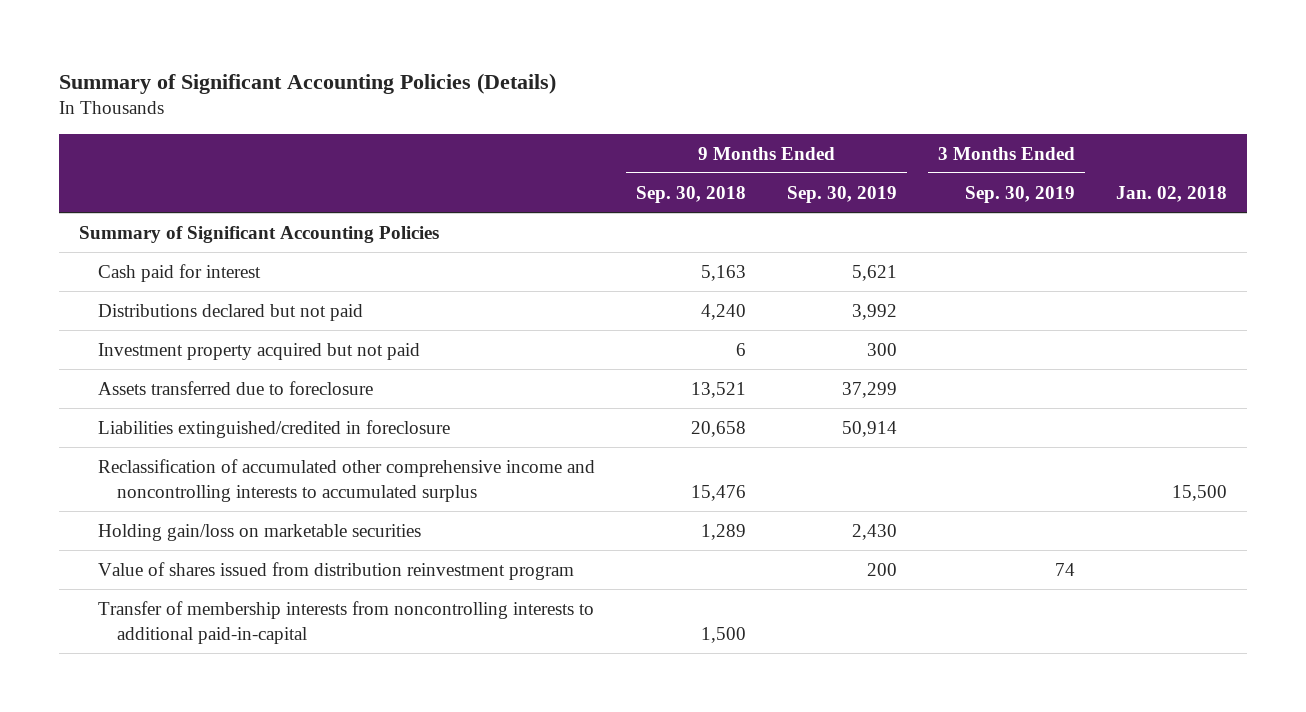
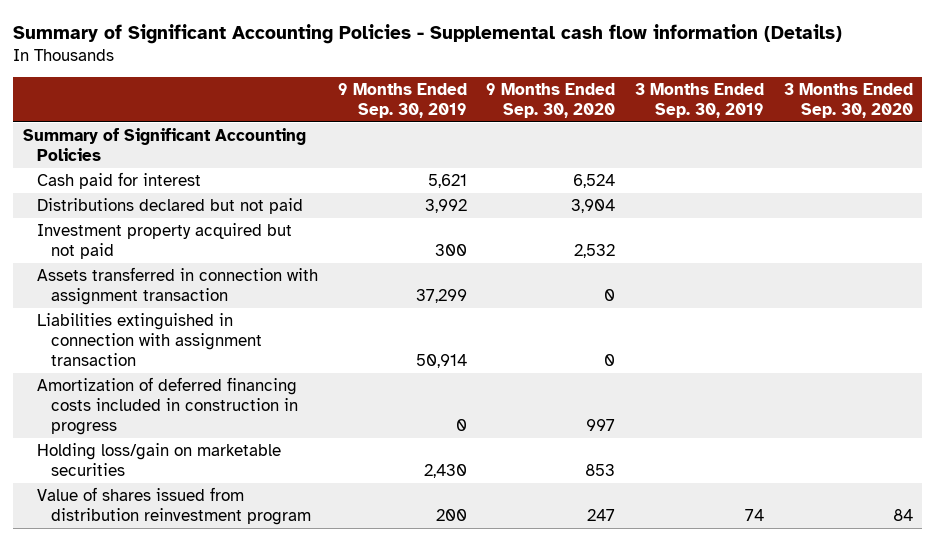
- Summary of Significant Accounting Policies (Details)
+ Summary of Significant Accounting Policies - Supplemental cash flow information (Details)
- | 9 Months Ended Sep. 30, 2018 | 9 Months Ended Sep. 30, 2019 | 3 Months Ended Sep. 30, 2019 | Jan. 02, 2018
+ | 9 Months Ended Sep. 30, 2019 | 9 Months Ended Sep. 30, 2020 | 3 Months Ended Sep. 30, 2019 | 3 Months Ended Sep. 30, 2020
- Assets transferred due to foreclosure | 13,521 | 37,299 | |
- Liabilities extinguished/credited in foreclosure | 20,658 | 50,914 | |
- Reclassification of accumulated other comprehensive income and noncontrolling interests to accumulated surplus | 15,476 | | | 15,500
- Holding gain/loss on marketable securities | 1,289 | 2,430 | |
+ Assets transferred in connection with assignment transaction | 37,299 | 0 | |
+ Liabilities extinguished in connection with assignment transaction | 50,914 | 0 | |
+ Amortization of deferred financing costs included in construction in progress | 0 | 997 | |
+ Holding loss/gain on marketable securities | 2,430 | 853 | |
- Transfer of membership interests from noncontrolling interests to additional paid-in-capital | 1,500 | | |

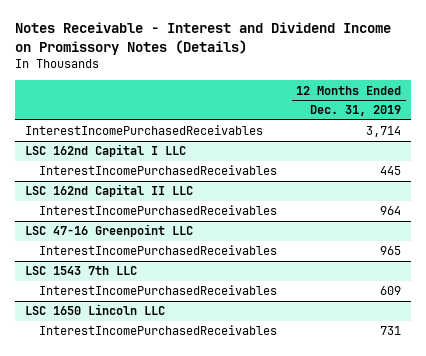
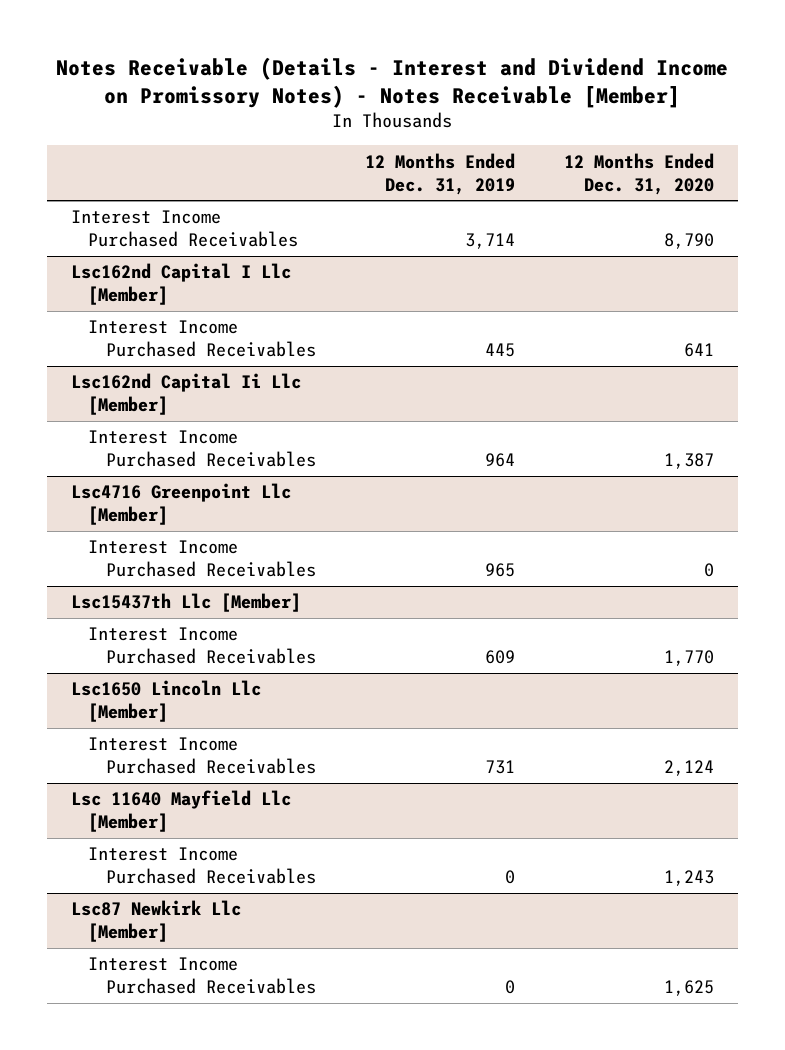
- Notes Receivable - Interest and Dividend Income on Promissory Notes (Details)
+ Notes Receivable (Details - Interest and Dividend Income on Promissory Notes) - Notes Receivable [Member]
- | 12 Months Ended Dec. 31, 2019
+ | 12 Months Ended Dec. 31, 2019 | 12 Months Ended Dec. 31, 2020
- InterestIncomePurchasedReceivables | 3,714
- LSC 162nd Capital I LLC
- InterestIncomePurchasedReceivables | 445
- LSC 162nd Capital II LLC
- InterestIncomePurchasedReceivables | 964
- LSC 47-16 Greenpoint LLC
- InterestIncomePurchasedReceivables | 965
- LSC 1543 7th LLC
- InterestIncomePurchasedReceivables | 609
- LSC 1650 Lincoln LLC
- InterestIncomePurchasedReceivables | 731
+ Interest Income Purchased Receivables | 3,714 | 8,790
+ Lsc162nd Capital I Llc [Member]
+ Interest Income Purchased Receivables | 445 | 641
+ Lsc162nd Capital Ii Llc [Member]
+ Interest Income Purchased Receivables | 964 | 1,387
+ Lsc4716 Greenpoint Llc [Member]
+ Interest Income Purchased Receivables | 965 | 0
+ Lsc15437th Llc [Member]
+ Interest Income Purchased Receivables | 609 | 1,770
+ Lsc1650 Lincoln Llc [Member]
+ Interest Income Purchased Receivables | 731 | 2,124
+ Lsc 11640 Mayfield Llc [Member]
+ Interest Income Purchased Receivables | 0 | 1,243
+ Lsc87 Newkirk Llc [Member]
+ Interest Income Purchased Receivables | 0 | 1,625

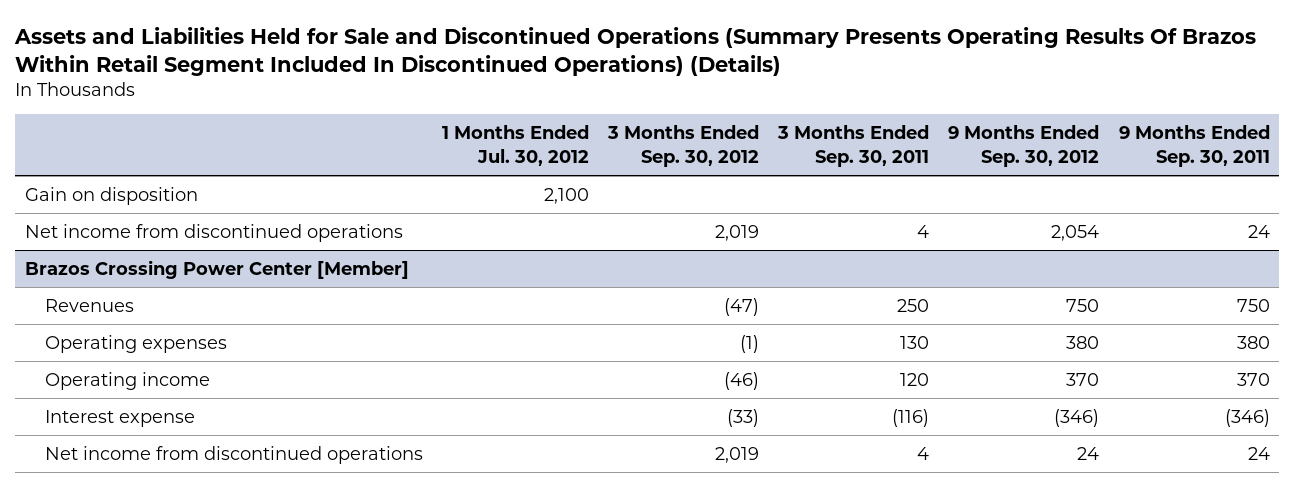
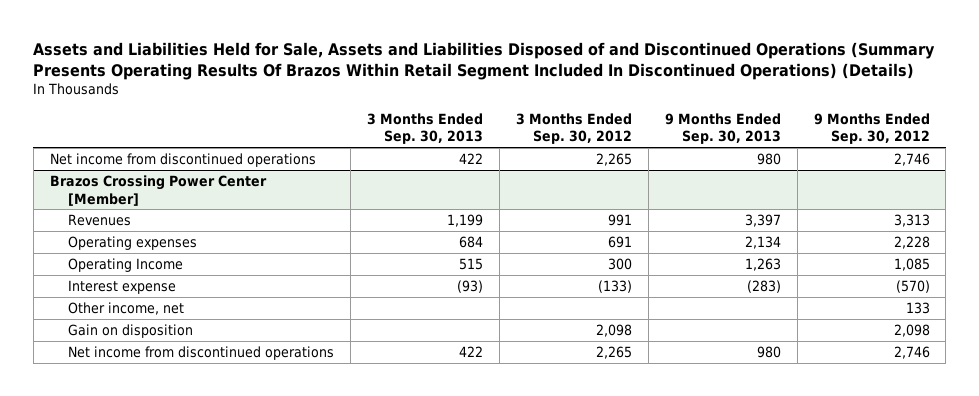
- Assets and Liabilities Held for Sale and Discontinued Operations (Summary Presents Operating Results Of Brazos Within Retail Segment Included In Discontinued Operations) (Details)
+ Assets and Liabilities Held for Sale, Assets and Liabilities Disposed of and Discontinued Operations (Summary Presents Operating Results Of Brazos Within Retail Segment Included In Discontinued Operations) (Details)
- | 1 Months Ended Jul. 30, 2012 | 3 Months Ended Sep. 30, 2012 | 3 Months Ended Sep. 30, 2011 | 9 Months Ended Sep. 30, 2012 | 9 Months Ended Sep. 30, 2011
+ | 3 Months Ended Sep. 30, 2013 | 3 Months Ended Sep. 30, 2012 | 9 Months Ended Sep. 30, 2013 | 9 Months Ended Sep. 30, 2012
- Gain on disposition | 2,100 | | | |
- Net income from discontinued operations | | 2,019 | 4 | 2,054 | 24
+ Net income from discontinued operations | 422 | 2,265 | 980 | 2,746
@ Brazos Crossing Power Center [Member]
- Revenues | | (47) | 250 | 750 | 750
- Operating expenses | | (1) | 130 | 380 | 380
- Operating income | | (46) | 120 | 370 | 370
- Interest expense | | (33) | (116) | (346) | (346)
- Net income from discontinued operations | | 2,019 | 4 | 24 | 24
+ Revenues | 1,199 | 991 | 3,397 | 3,313
+ Operating expenses | 684 | 691 | 2,134 | 2,228
+ Operating Income | 515 | 300 | 1,263 | 1,085
+ Interest expense | (93) | (133) | (283) | (570)
+ Other income, net | | | | 133
+ Gain on disposition | | 2,098 | | 2,098
+ Net income from discontinued operations | 422 | 2,265 | 980 | 2,746

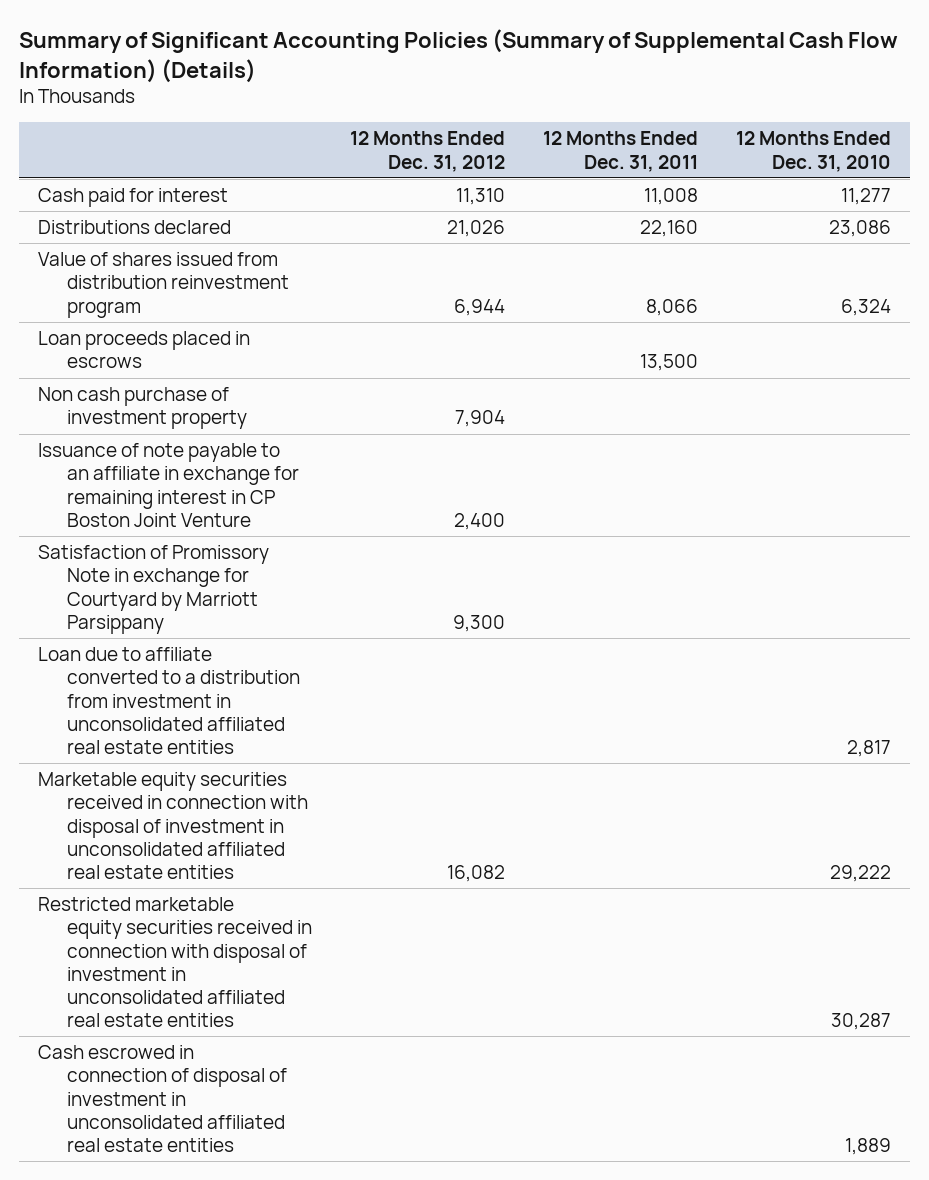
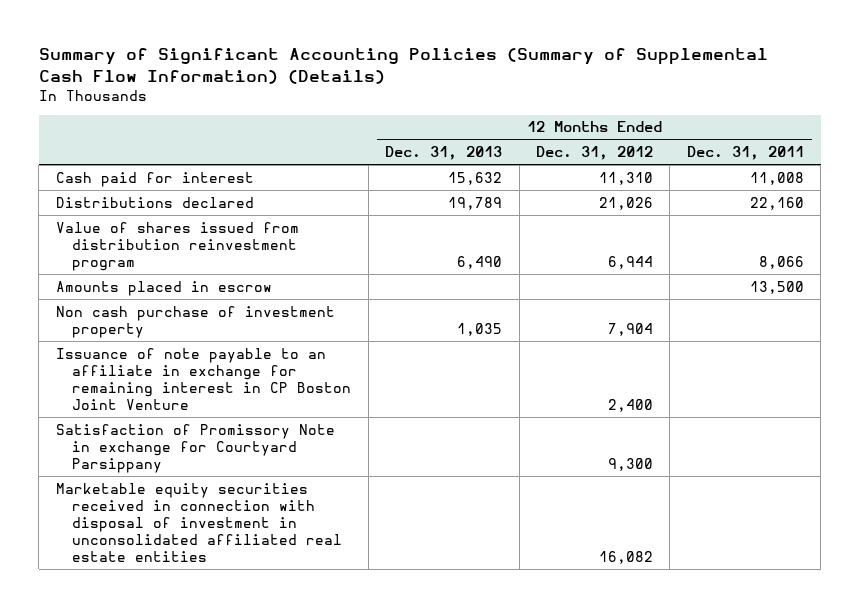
- | 12 Months Ended Dec. 31, 2012 | 12 Months Ended Dec. 31, 2011 | 12 Months Ended Dec. 31, 2010
+ | 12 Months Ended Dec. 31, 2013 | 12 Months Ended Dec. 31, 2012 | 12 Months Ended Dec. 31, 2011
- Loan proceeds placed in escrows | | 13,500 |
+ Amounts placed in escrow | | | 13,500
- Satisfaction of Promissory Note in exchange for Courtyard by Marriott Parsippany | 9,300 | |
- Loan due to affiliate converted to a distribution from investment in unconsolidated affiliated real estate entities | | | 2,817
+ Satisfaction of Promissory Note in exchange for Courtyard Parsippany | | 9,300 |
- Restricted marketable equity securities received in connection with disposal of investment in unconsolidated affiliated real estate entities | | | 30,287
- Cash escrowed in connection of disposal of investment in unconsolidated affiliated real estate entities | | | 1,889

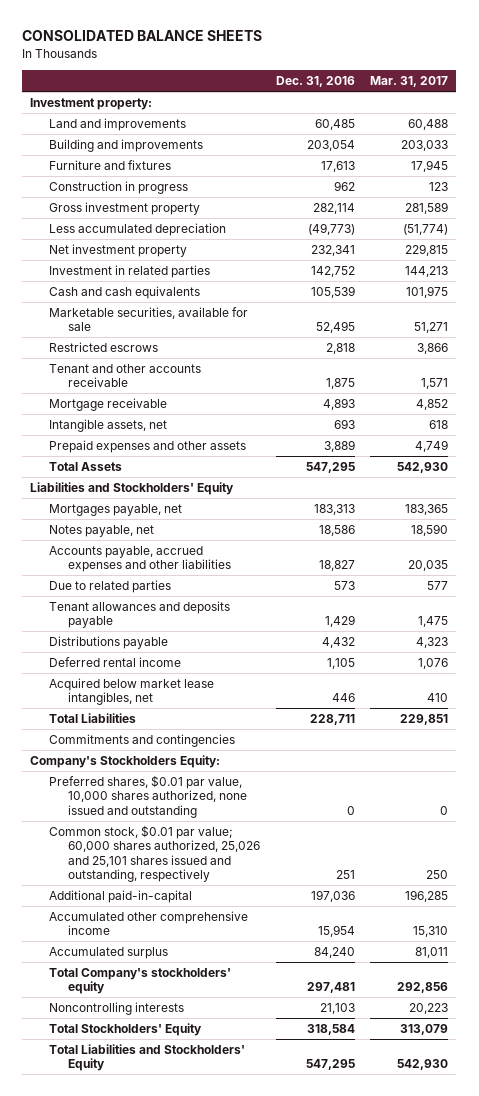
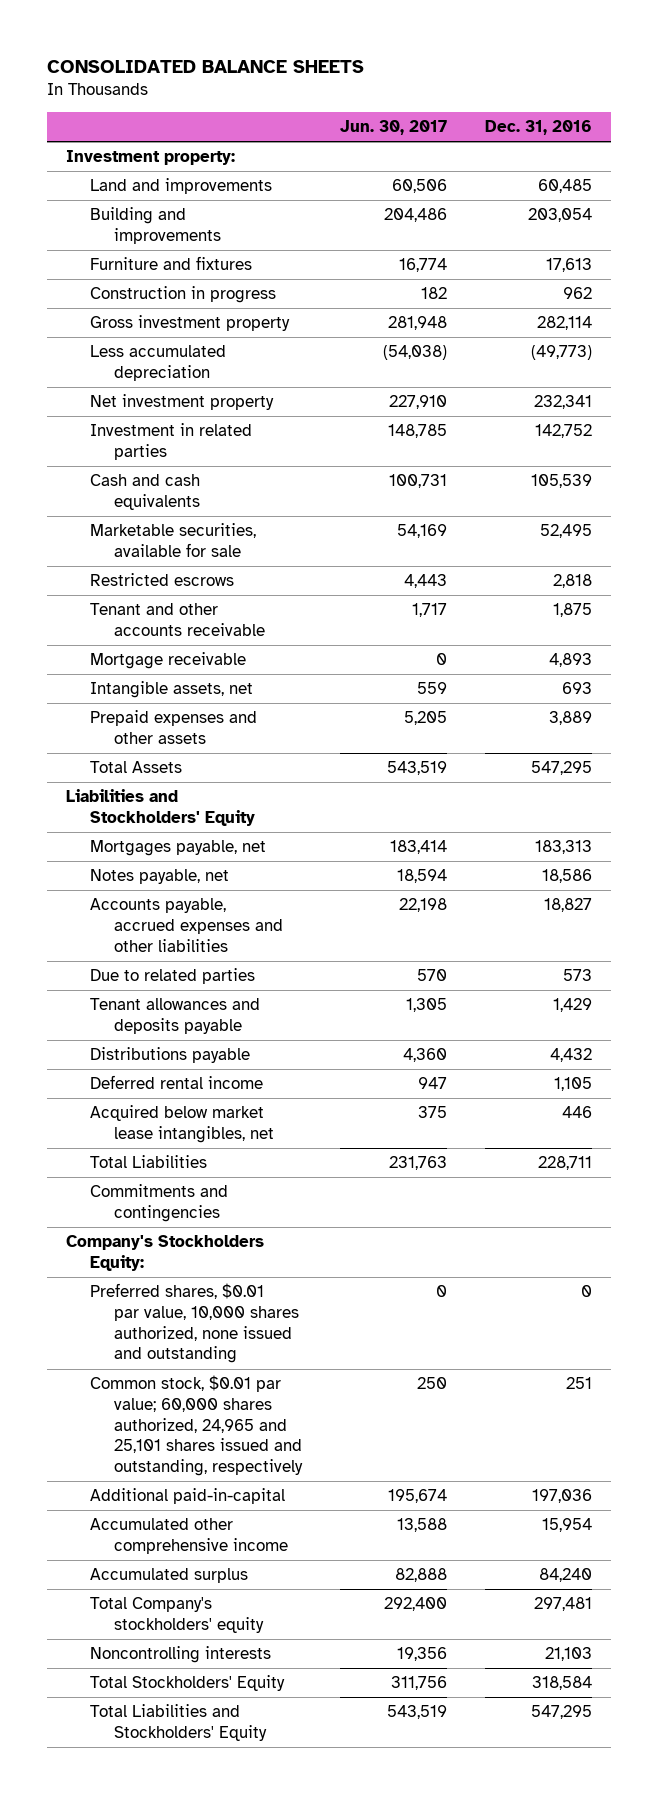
- | Dec. 31, 2016 | Mar. 31, 2017
+ | Jun. 30, 2017 | Dec. 31, 2016
- Common stock, $0.01 par value; 60,000 shares authorized, 25,026 and 25,101 shares issued and outstanding, respectively | 251 | 250
+ Common stock, $0.01 par value; 60,000 shares authorized, 24,965 and 25,101 shares issued and outstanding, respectively | 250 | 251

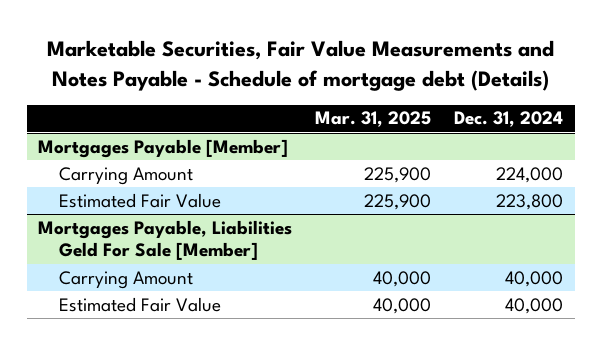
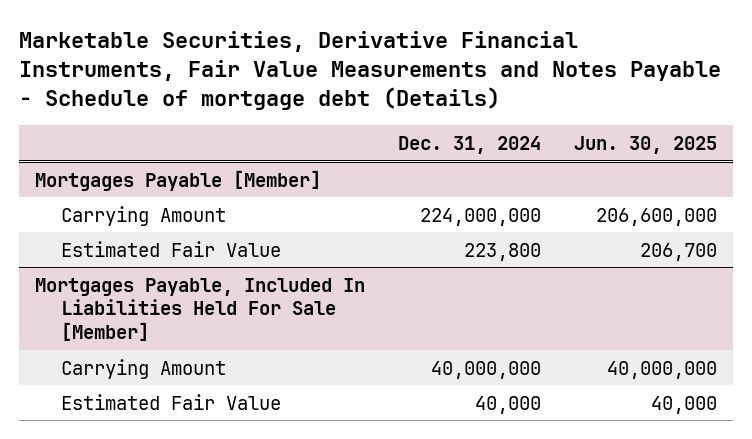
- Marketable Securities, Fair Value Measurements and Notes Payable - Schedule of mortgage debt (Details)
+ Marketable Securities, Derivative Financial Instruments, Fair Value Measurements and Notes Payable - Schedule of mortgage debt (Details)
- | Mar. 31, 2025 | Dec. 31, 2024
+ | Dec. 31, 2024 | Jun. 30, 2025
@ Mortgages Payable [Member]
- Carrying Amount | 225,900 | 224,000
+ Carrying Amount | 224,000,000 | 206,600,000
- Mortgages Payable, Liabilities Geld For Sale [Member]
- Carrying Amount | 40,000 | 40,000
+ Mortgages Payable, Included In Liabilities Held For Sale [Member]
+ Carrying Amount | 40,000,000 | 40,000,000

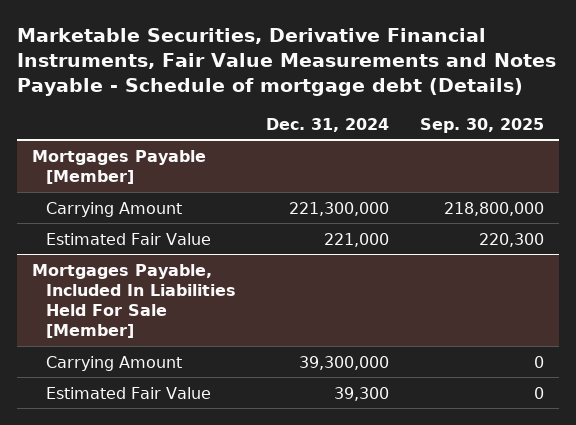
- | Dec. 31, 2024 | Jun. 30, 2025
+ | Dec. 31, 2024 | Sep. 30, 2025
@ Mortgages Payable [Member]
- Carrying Amount | 224,000,000 | 206,600,000
- Estimated Fair Value | 223,800 | 206,700
+ Carrying Amount | 221,300,000 | 218,800,000
+ Estimated Fair Value | 221,000 | 220,300
@ Mortgages Payable, Included In Liabilities Held For Sale [Member]
- Carrying Amount | 40,000,000 | 40,000,000
- Estimated Fair Value | 40,000 | 40,000
+ Carrying Amount | 39,300,000 | 0
+ Estimated Fair Value | 39,300 | 0

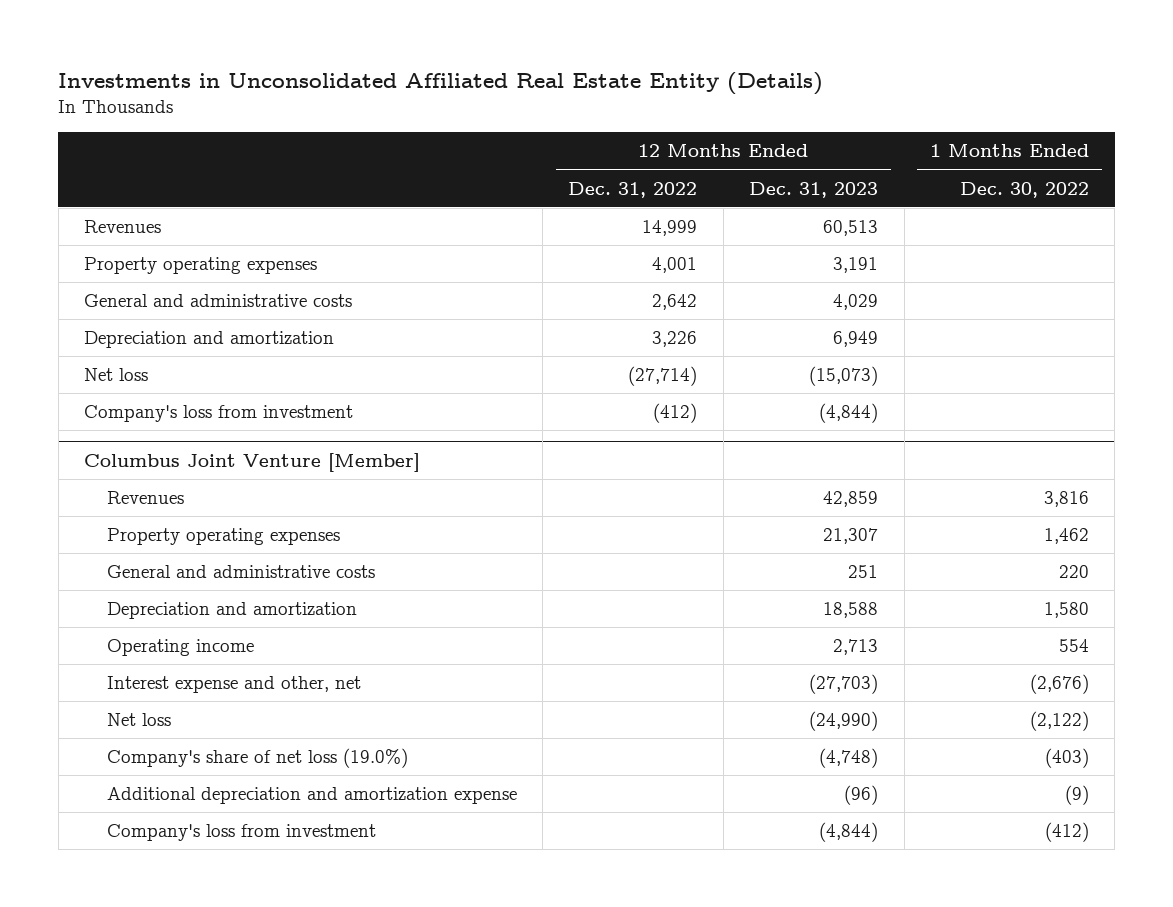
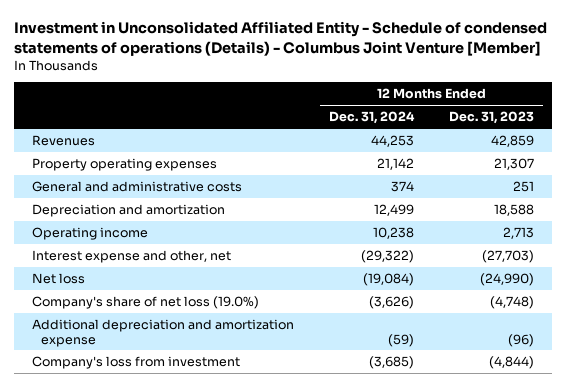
- Investments in Unconsolidated Affiliated Real Estate Entity (Details)
+ Investment in Unconsolidated Affiliated Entity - Schedule of condensed statements of operations (Details) - Columbus Joint Venture [Member]
- | 12 Months Ended Dec. 31, 2022 | 12 Months Ended Dec. 31, 2023 | 1 Months Ended Dec. 30, 2022
+ | 12 Months Ended Dec. 31, 2024 | 12 Months Ended Dec. 31, 2023
- Revenues | 14,999 | 60,513 |
- Property operating expenses | 4,001 | 3,191 |
- General and administrative costs | 2,642 | 4,029 |
- Depreciation and amortization | 3,226 | 6,949 |
- Net loss | (27,714) | (15,073) |
- Company's loss from investment | (412) | (4,844) |
- Columbus Joint Venture [Member]

